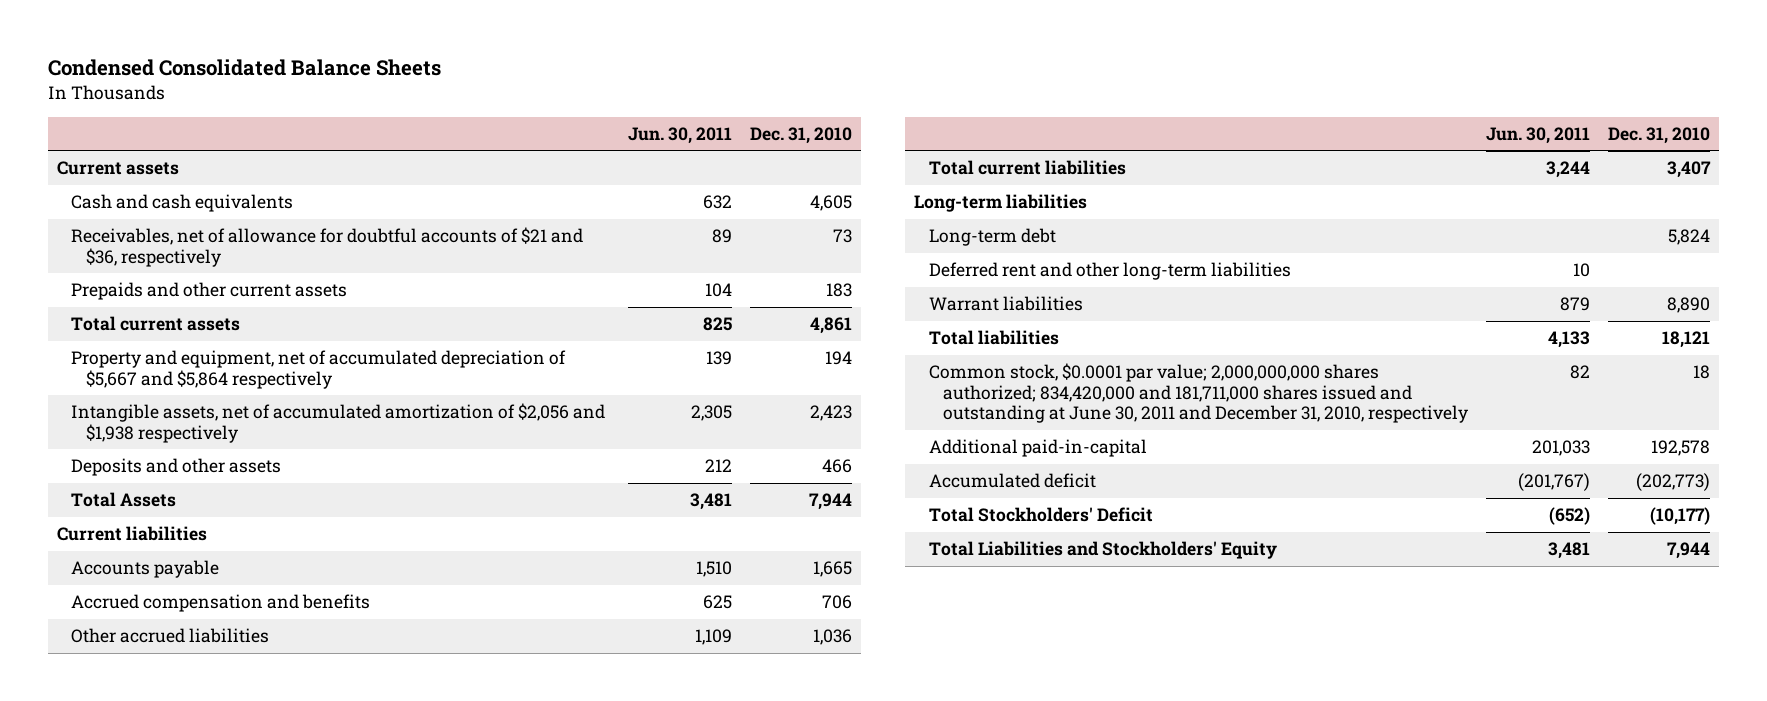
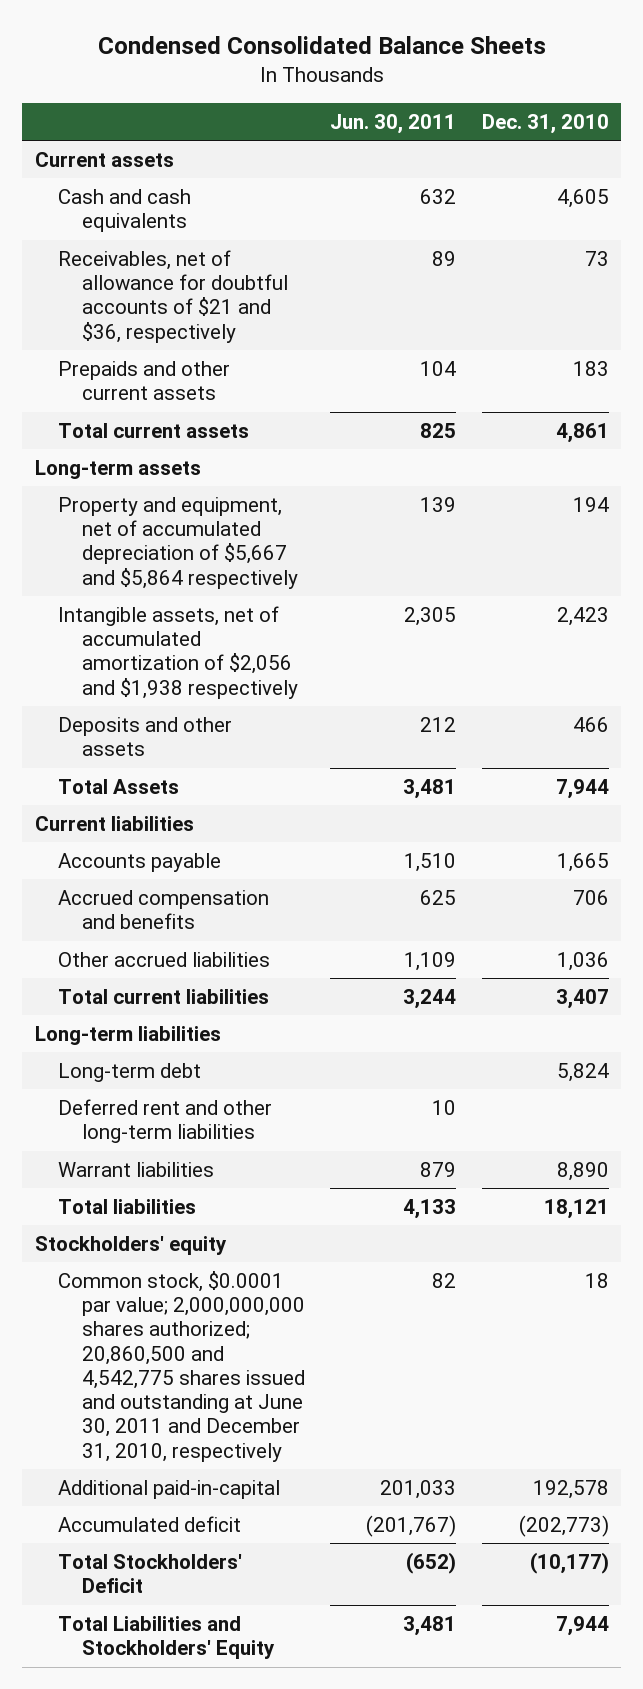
+ Long-term assets
- Common stock, $0.0001 par value; 2,000,000,000 shares authorized; 834,420,000 and 181,711,000 shares issued and outstanding at June 30, 2011 and December 31, 2010, respectively | 82 | 18
+ Stockholders' equity
+ Common stock, $0.0001 par value; 2,000,000,000 shares authorized; 20,860,500 and 4,542,775 shares issued and outstanding at June 30, 2011 and December 31, 2010, respectively | 82 | 18

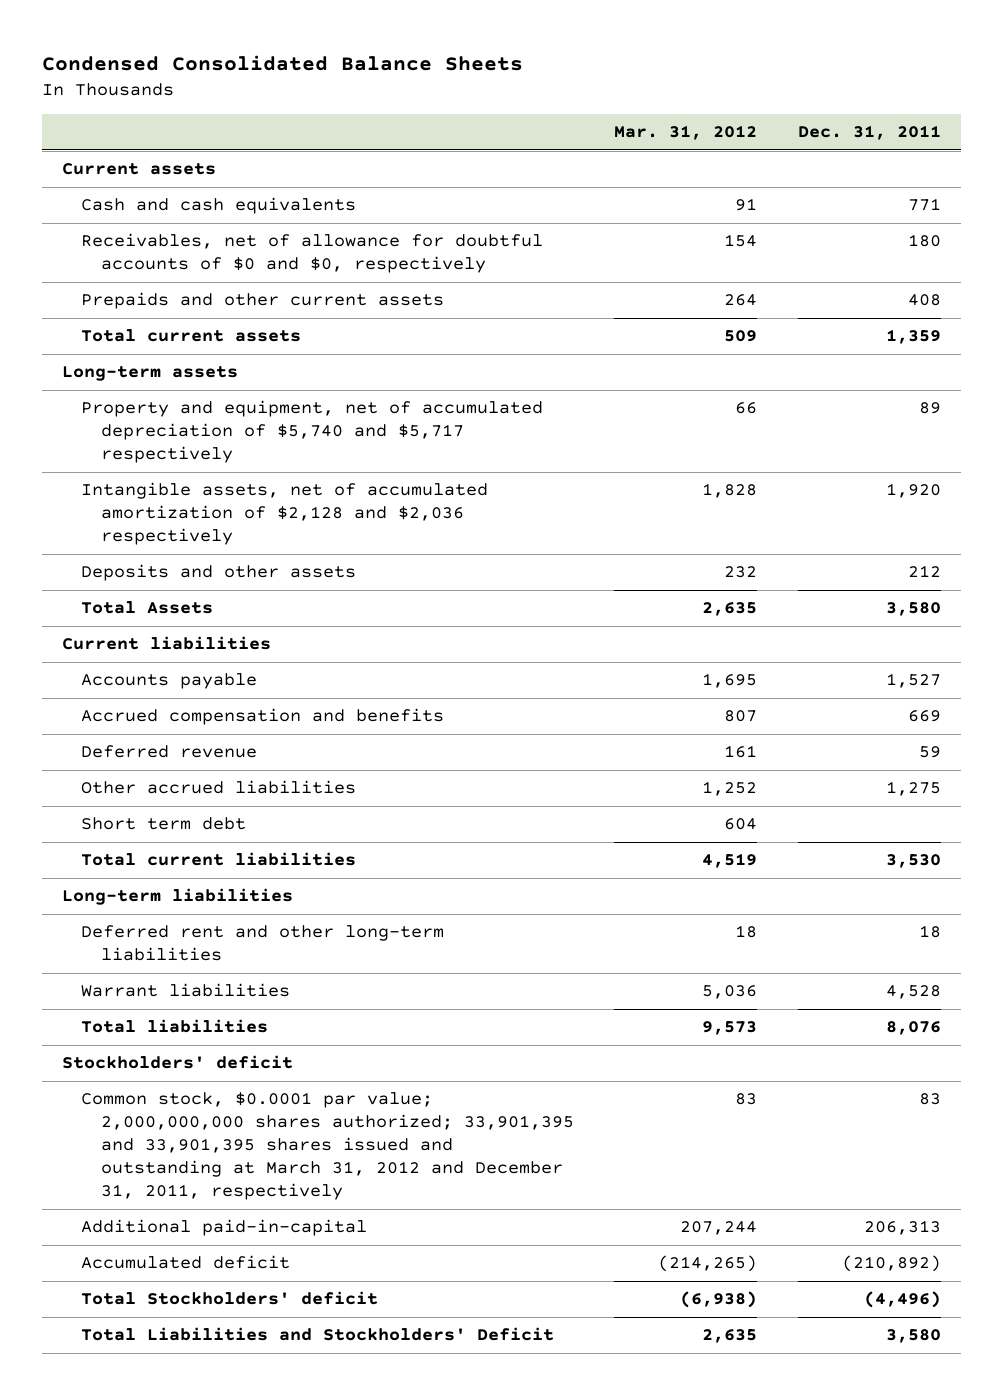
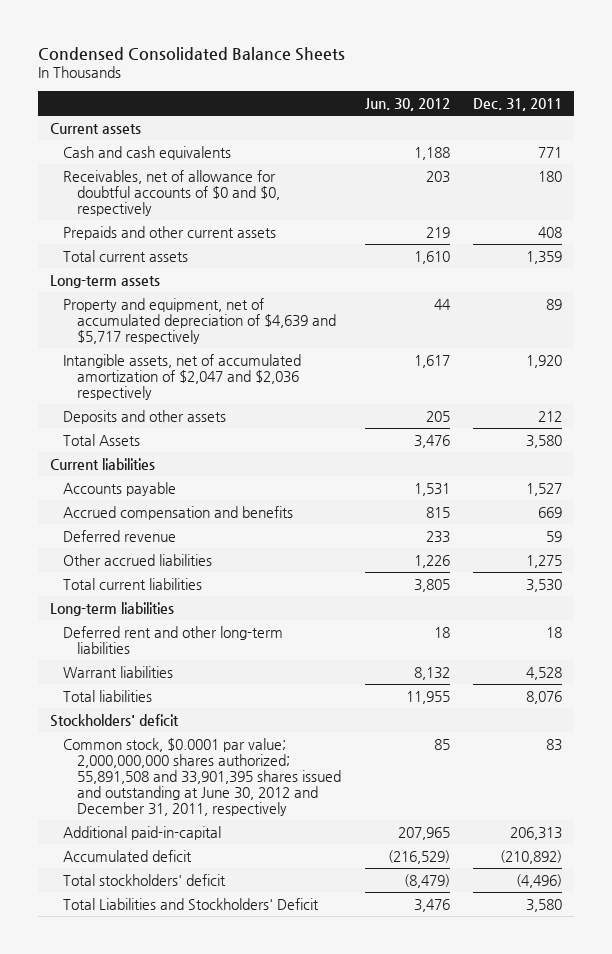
- | Mar. 31, 2012 | Dec. 31, 2011
+ | Jun. 30, 2012 | Dec. 31, 2011
- Property and equipment, net of accumulated depreciation of $5,740 and $5,717 respectively | 66 | 89
- Intangible assets, net of accumulated amortization of $2,128 and $2,036 respectively | 1,828 | 1,920
+ Property and equipment, net of accumulated depreciation of $4,639 and $5,717 respectively | 44 | 89
+ Intangible assets, net of accumulated amortization of $2,047 and $2,036 respectively | 1,617 | 1,920
- Short term debt | 604 |
- Common stock, $0.0001 par value; 2,000,000,000 shares authorized; 33,901,395 and 33,901,395 shares issued and outstanding at March 31, 2012 and December 31, 2011, respectively | 83 | 83
+ Common stock, $0.0001 par value; 2,000,000,000 shares authorized; 55,891,508 and 33,901,395 shares issued and outstanding at June 30, 2012 and December 31, 2011, respectively | 85 | 83
- Total Stockholders' deficit | (6,938) | (4,496)
+ Total stockholders' deficit | (8,479) | (4,496)

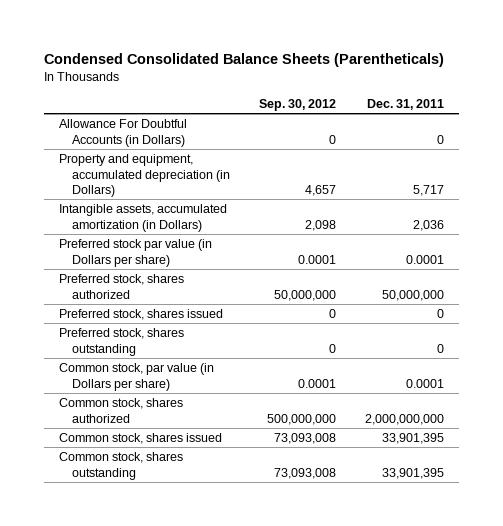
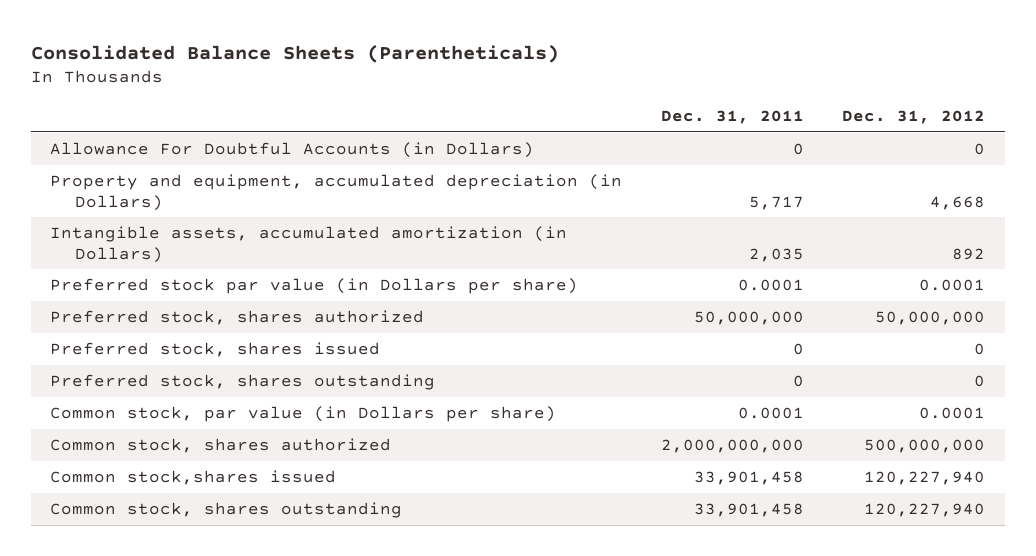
- Condensed Consolidated Balance Sheets (Parentheticals)
+ Consolidated Balance Sheets (Parentheticals)
- | Sep. 30, 2012 | Dec. 31, 2011
+ | Dec. 31, 2011 | Dec. 31, 2012
- Intangible assets, accumulated amortization (in Dollars) | 2,098 | 2,036
+ Intangible assets, accumulated amortization (in Dollars) | 2,035 | 892
- Common stock, shares issued | 73,093,008 | 33,901,395
- Common stock, shares outstanding | 73,093,008 | 33,901,395
+ Common stock,shares issued | 33,901,458 | 120,227,940
+ Common stock, shares outstanding | 33,901,458 | 120,227,940

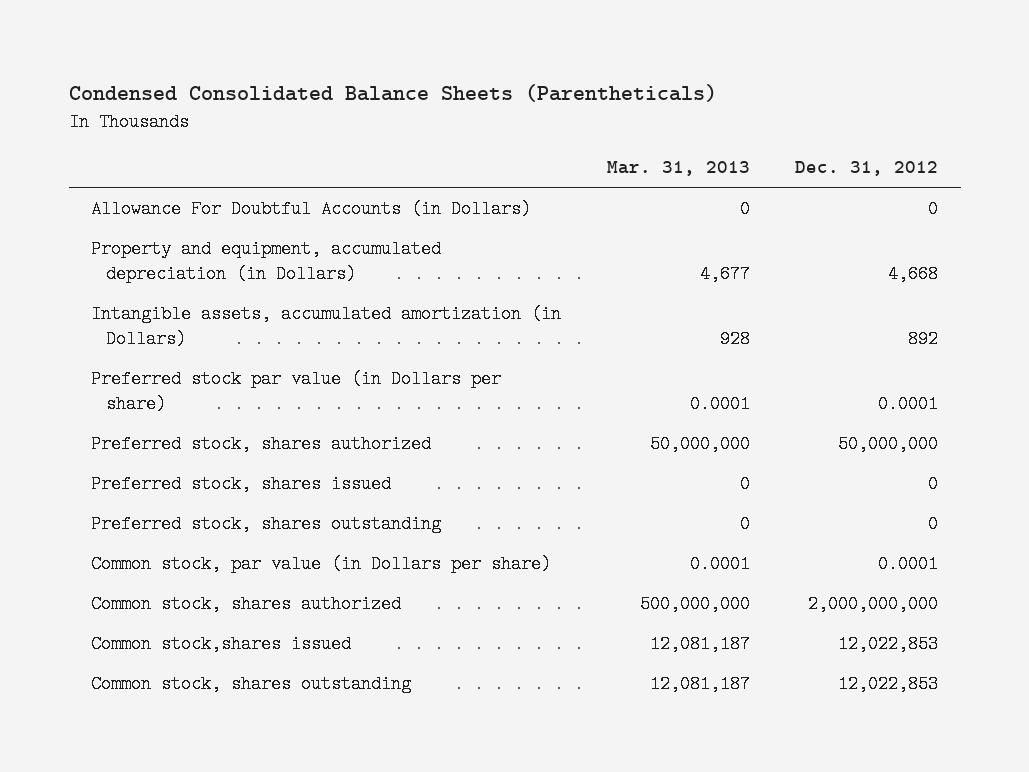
- Consolidated Balance Sheets (Parentheticals)
+ Condensed Consolidated Balance Sheets (Parentheticals)
- | Dec. 31, 2011 | Dec. 31, 2012
+ | Mar. 31, 2013 | Dec. 31, 2012
- Common stock, shares authorized | 2,000,000,000 | 500,000,000
- Common stock,shares issued | 33,901,458 | 120,227,940
- Common stock, shares outstanding | 33,901,458 | 120,227,940
+ Common stock, shares authorized | 500,000,000 | 2,000,000,000
+ Common stock,shares issued | 12,081,187 | 12,022,853
+ Common stock, shares outstanding | 12,081,187 | 12,022,853

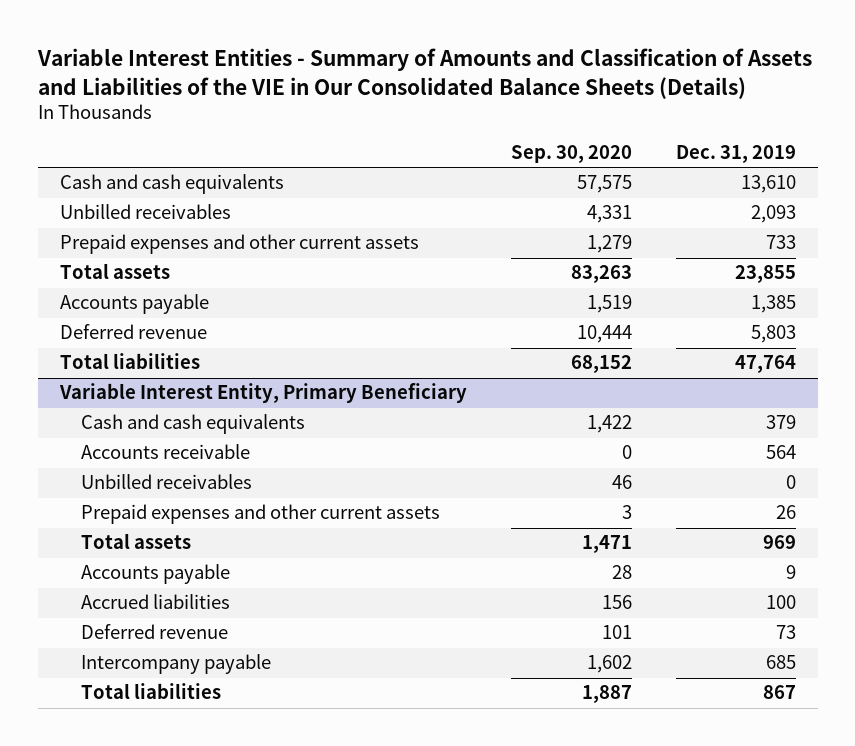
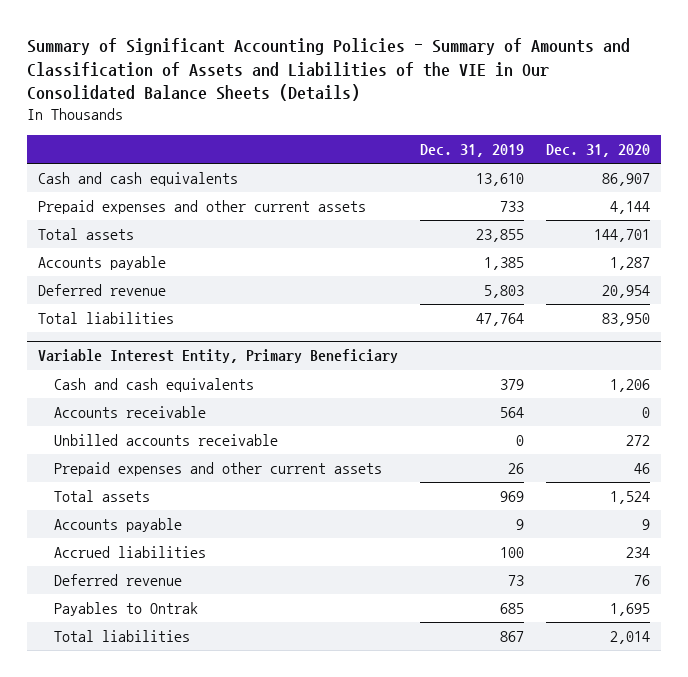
- Variable Interest Entities - Summary of Amounts and Classification of Assets and Liabilities of the VIE in Our Consolidated Balance Sheets (Details)
+ Summary of Significant Accounting Policies - Summary of Amounts and Classification of Assets and Liabilities of the VIE in Our Consolidated Balance Sheets (Details)
- | Sep. 30, 2020 | Dec. 31, 2019
+ | Dec. 31, 2019 | Dec. 31, 2020
- Unbilled receivables | 4,331 | 2,093
@ Variable Interest Entity, Primary Beneficiary
- Unbilled receivables | 46 | 0
+ Unbilled accounts receivable | 0 | 272
- Intercompany payable | 1,602 | 685
+ Payables to Ontrak | 685 | 1,695

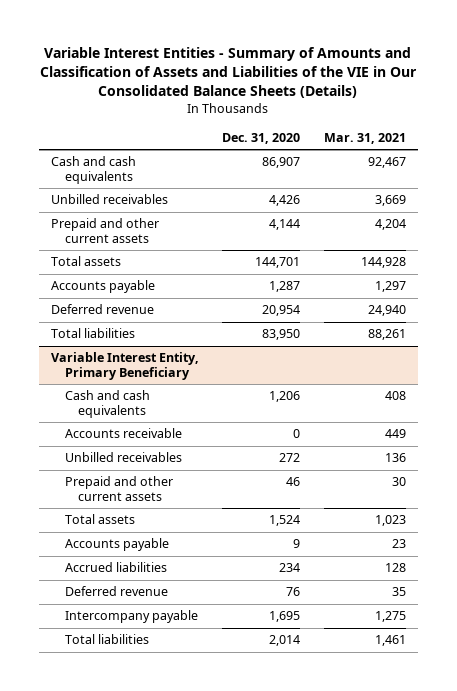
- Summary of Significant Accounting Policies - Summary of Amounts and Classification of Assets and Liabilities of the VIE in Our Consolidated Balance Sheets (Details)
+ Variable Interest Entities - Summary of Amounts and Classification of Assets and Liabilities of the VIE in Our Consolidated Balance Sheets (Details)
- | Dec. 31, 2019 | Dec. 31, 2020
+ | Dec. 31, 2020 | Mar. 31, 2021
- Prepaid expenses and other current assets | 733 | 4,144
+ Unbilled receivables | 4,426 | 3,669
+ Prepaid and other current assets | 4,144 | 4,204
@ Variable Interest Entity, Primary Beneficiary
- Unbilled accounts receivable | 0 | 272
- Prepaid expenses and other current assets | 26 | 46
+ Unbilled receivables | 272 | 136
+ Prepaid and other current assets | 46 | 30
- Payables to Ontrak | 685 | 1,695
+ Intercompany payable | 1,695 | 1,275

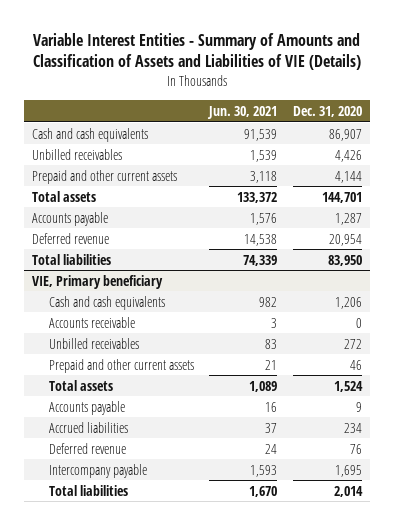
- Variable Interest Entities - Summary of Amounts and Classification of Assets and Liabilities of the VIE in Our Consolidated Balance Sheets (Details)
+ Variable Interest Entities - Summary of Amounts and Classification of Assets and Liabilities of VIE (Details)
- | Dec. 31, 2020 | Mar. 31, 2021
+ | Jun. 30, 2021 | Dec. 31, 2020
- Variable Interest Entity, Primary Beneficiary
+ VIE, Primary beneficiary

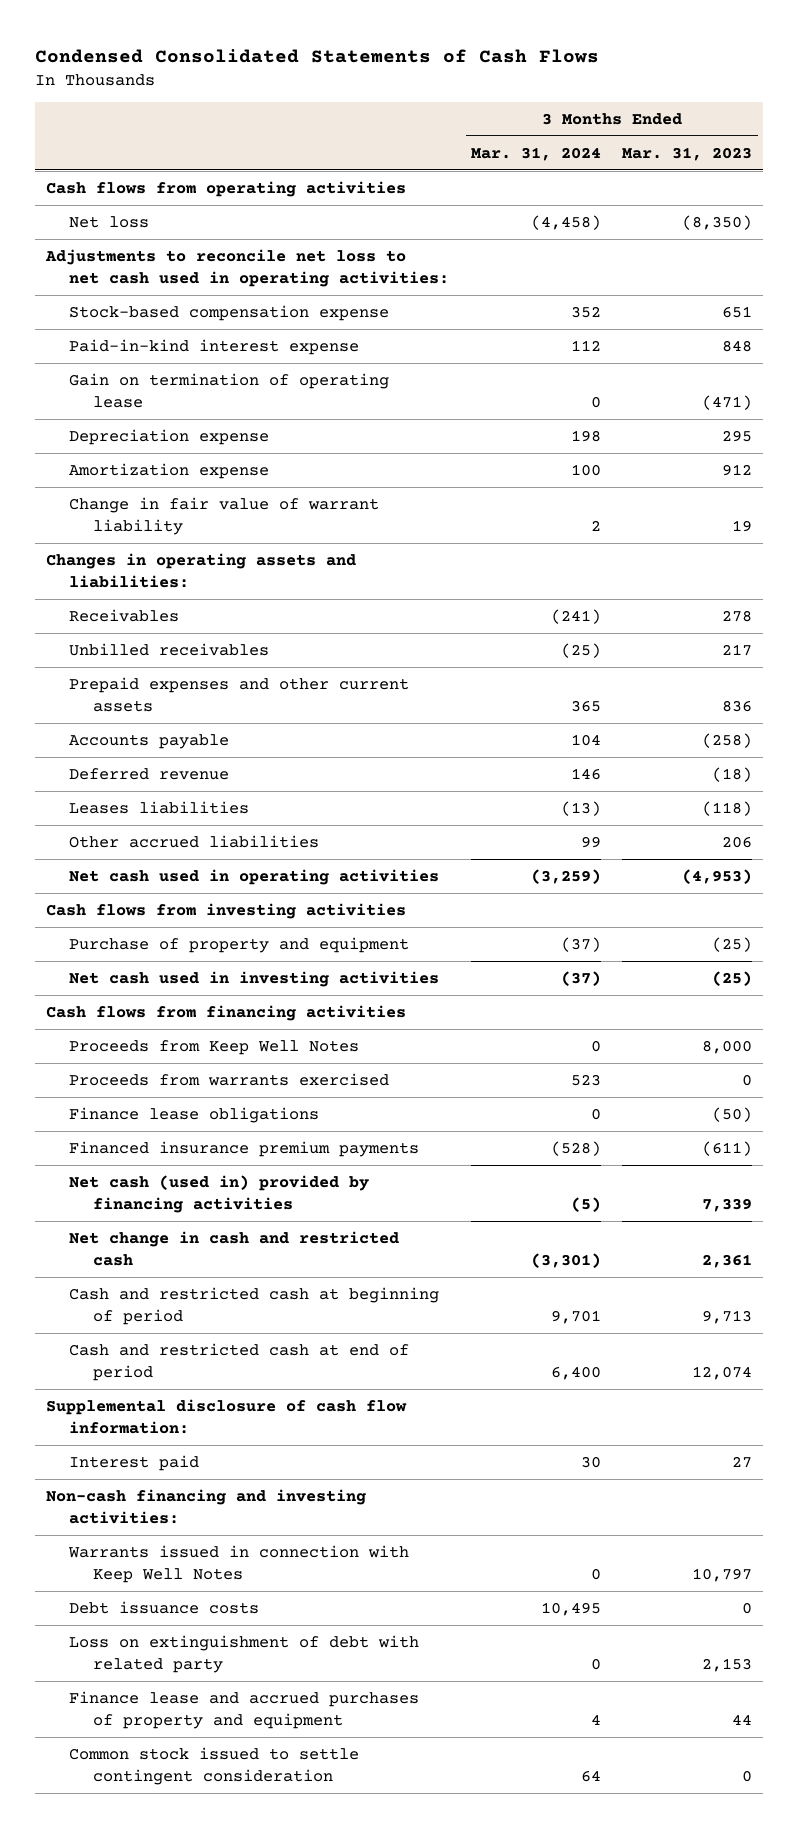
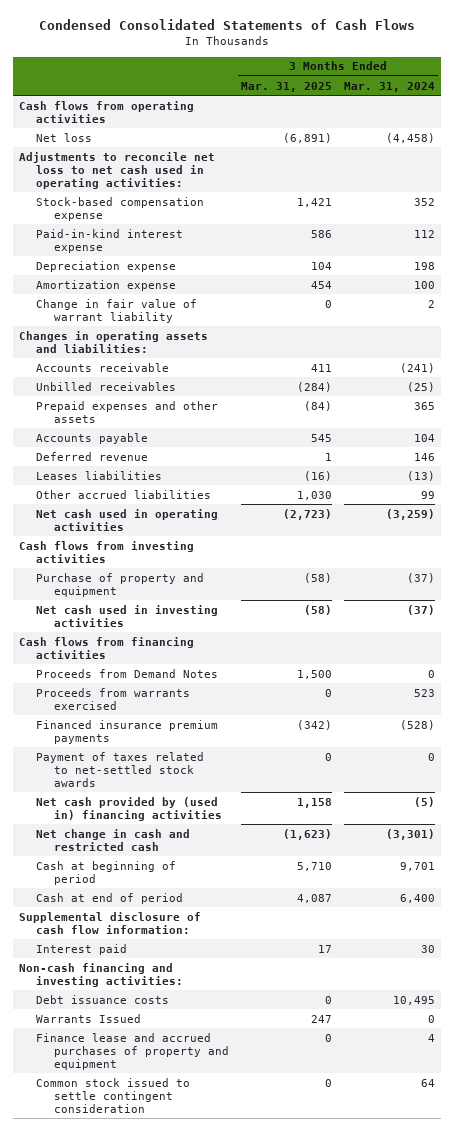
- | 3 Months Ended Mar. 31, 2024 | 3 Months Ended Mar. 31, 2023
+ | 3 Months Ended Mar. 31, 2025 | 3 Months Ended Mar. 31, 2024
- Gain on termination of operating lease | 0 | (471)
- Receivables | (241) | 278
+ Accounts receivable | 411 | (241)
- Prepaid expenses and other current assets | 365 | 836
+ Prepaid expenses and other assets | (84) | 365
- Proceeds from Keep Well Notes | 0 | 8,000
+ Proceeds from Demand Notes | 1,500 | 0
- Finance lease obligations | 0 | (50)
- Net cash (used in) provided by financing activities | (5) | 7,339
+ Payment of taxes related to net-settled stock awards | 0 | 0
+ Net cash provided by (used in) financing activities | 1,158 | (5)
- Cash and restricted cash at beginning of period | 9,701 | 9,713
- Cash and restricted cash at end of period | 6,400 | 12,074
+ Cash at beginning of period | 5,710 | 9,701
+ Cash at end of period | 4,087 | 6,400
- Warrants issued in connection with Keep Well Notes | 0 | 10,797
- Loss on extinguishment of debt with related party | 0 | 2,153
+ Warrants Issued | 247 | 0

